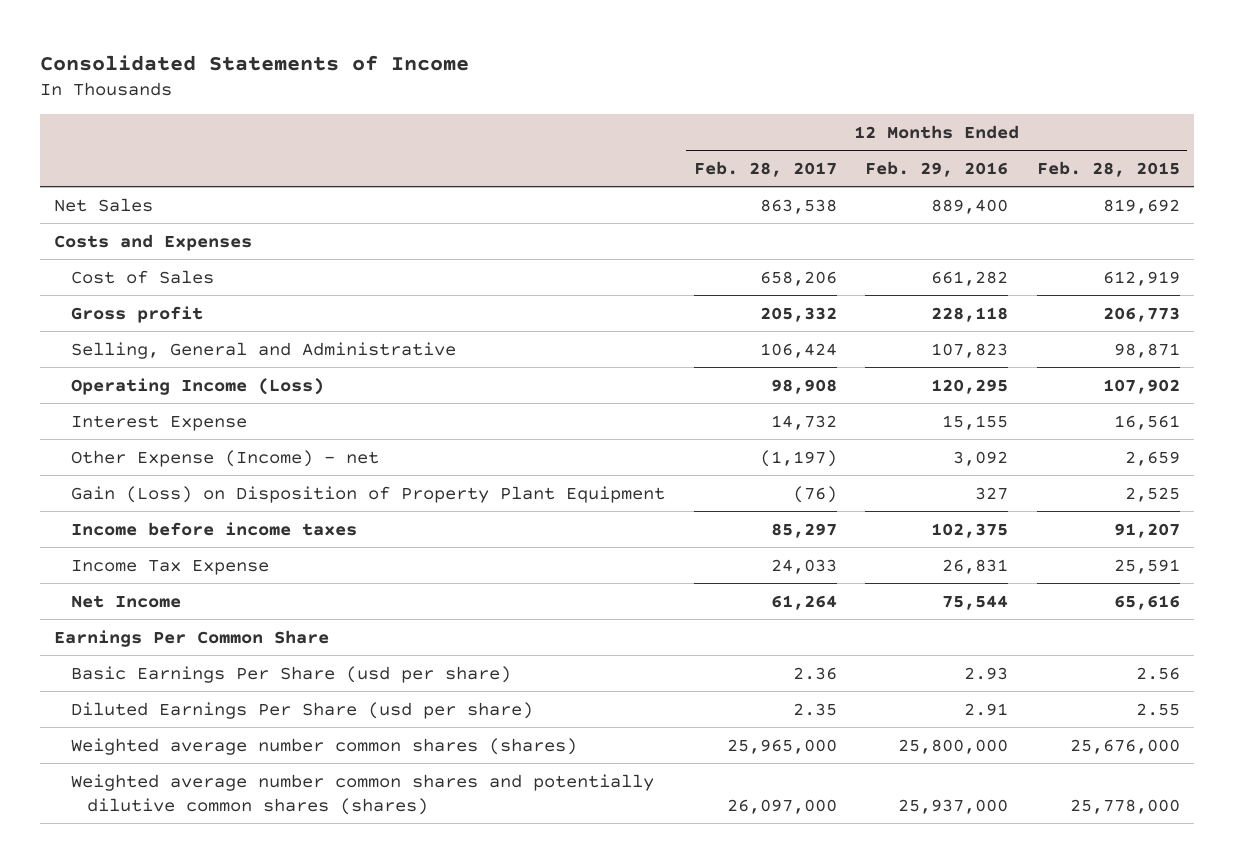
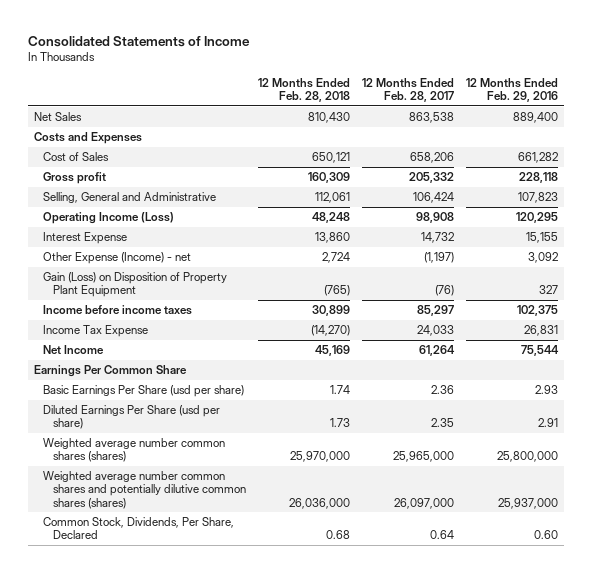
- | 12 Months Ended Feb. 28, 2017 | 12 Months Ended Feb. 29, 2016 | 12 Months Ended Feb. 28, 2015
+ | 12 Months Ended Feb. 28, 2018 | 12 Months Ended Feb. 28, 2017 | 12 Months Ended Feb. 29, 2016
+ Common Stock, Dividends, Per Share, Declared | 0.68 | 0.64 | 0.60

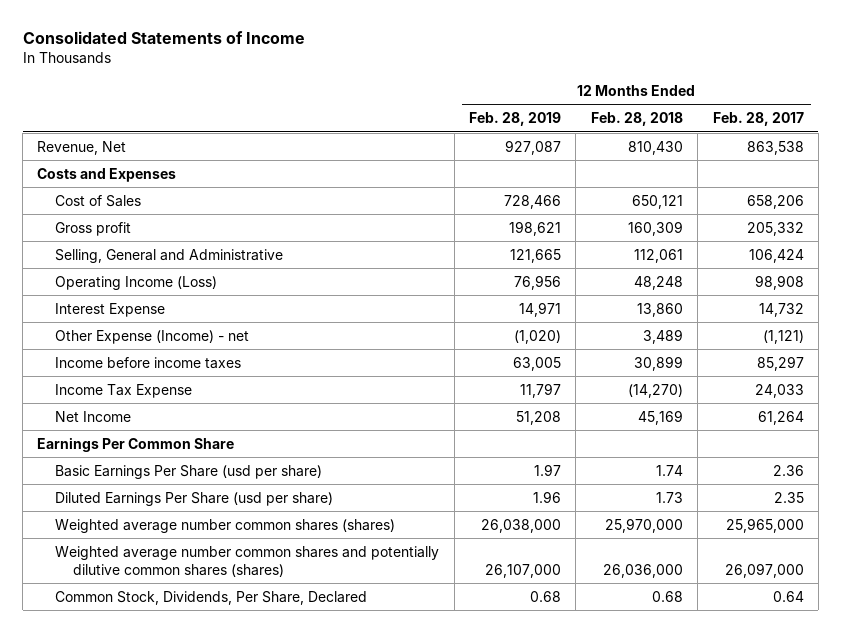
- | 12 Months Ended Feb. 28, 2018 | 12 Months Ended Feb. 28, 2017 | 12 Months Ended Feb. 29, 2016
+ | 12 Months Ended Feb. 28, 2019 | 12 Months Ended Feb. 28, 2018 | 12 Months Ended Feb. 28, 2017
- Net Sales | 810,430 | 863,538 | 889,400
+ Revenue, Net | 927,087 | 810,430 | 863,538
- Other Expense (Income) - net | 2,724 | (1,197) | 3,092
- Gain (Loss) on Disposition of Property Plant Equipment | (765) | (76) | 327
+ Other Expense (Income) - net | (1,020) | 3,489 | (1,121)

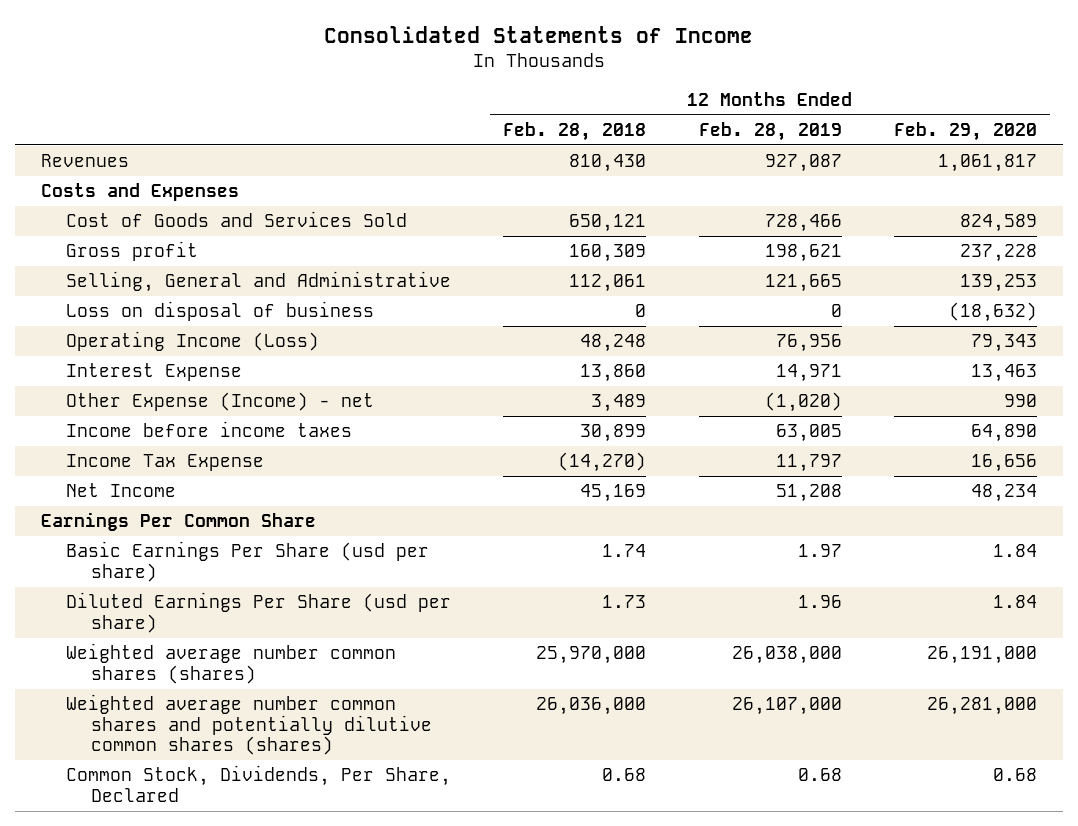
- | 12 Months Ended Feb. 28, 2019 | 12 Months Ended Feb. 28, 2018 | 12 Months Ended Feb. 28, 2017
+ | 12 Months Ended Feb. 28, 2018 | 12 Months Ended Feb. 28, 2019 | 12 Months Ended Feb. 29, 2020
- Revenue, Net | 927,087 | 810,430 | 863,538
+ Revenues | 810,430 | 927,087 | 1,061,817
- Cost of Sales | 728,466 | 650,121 | 658,206
+ Cost of Goods and Services Sold | 650,121 | 728,466 | 824,589
+ Loss on disposal of business | 0 | 0 | (18,632)

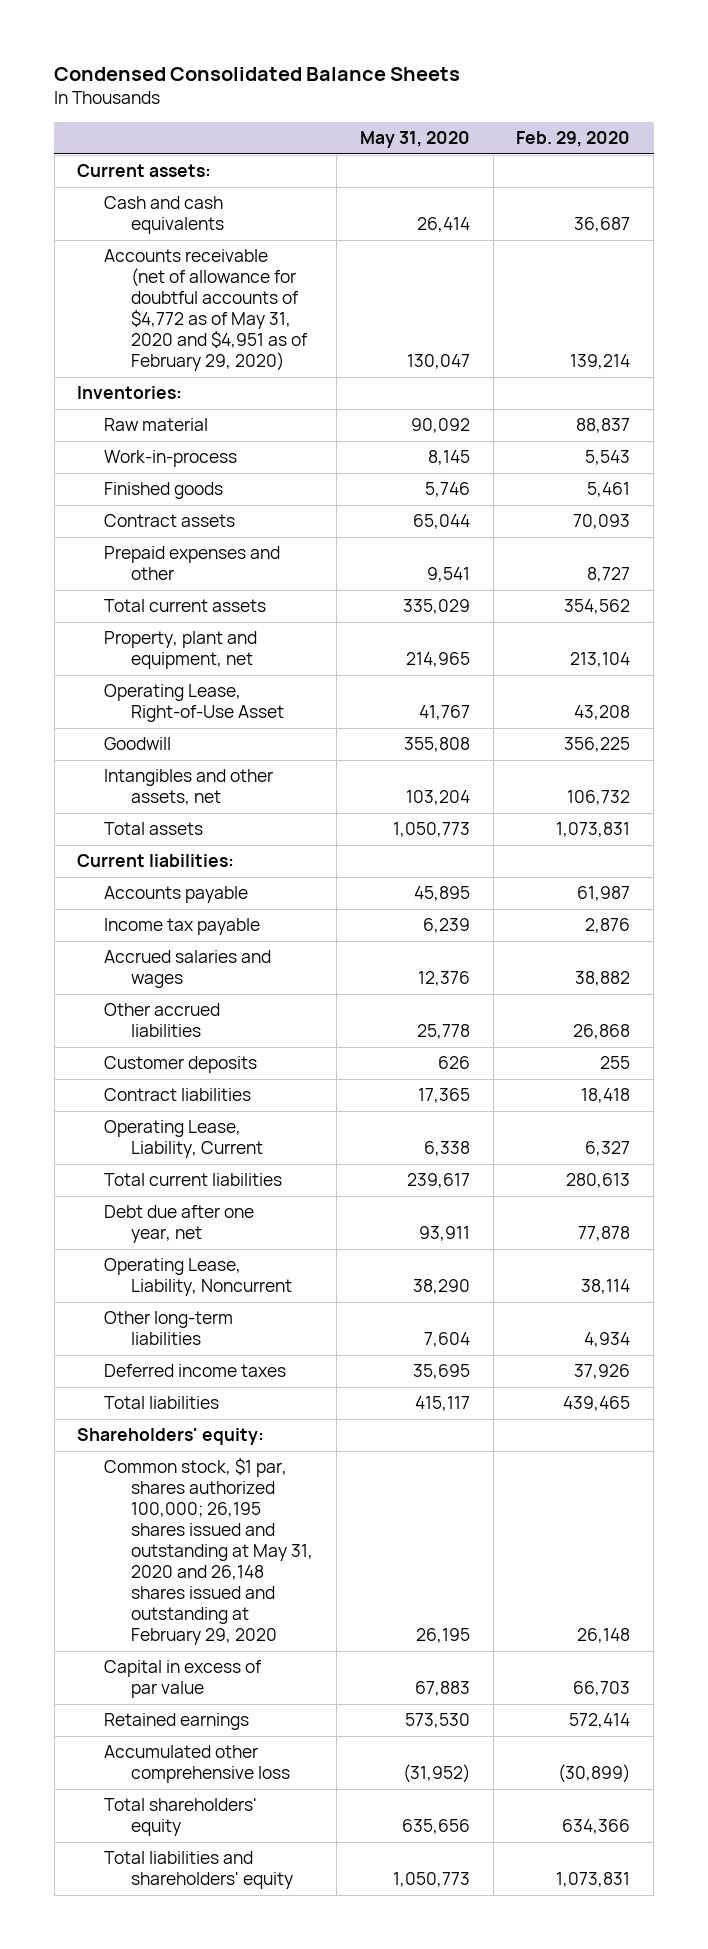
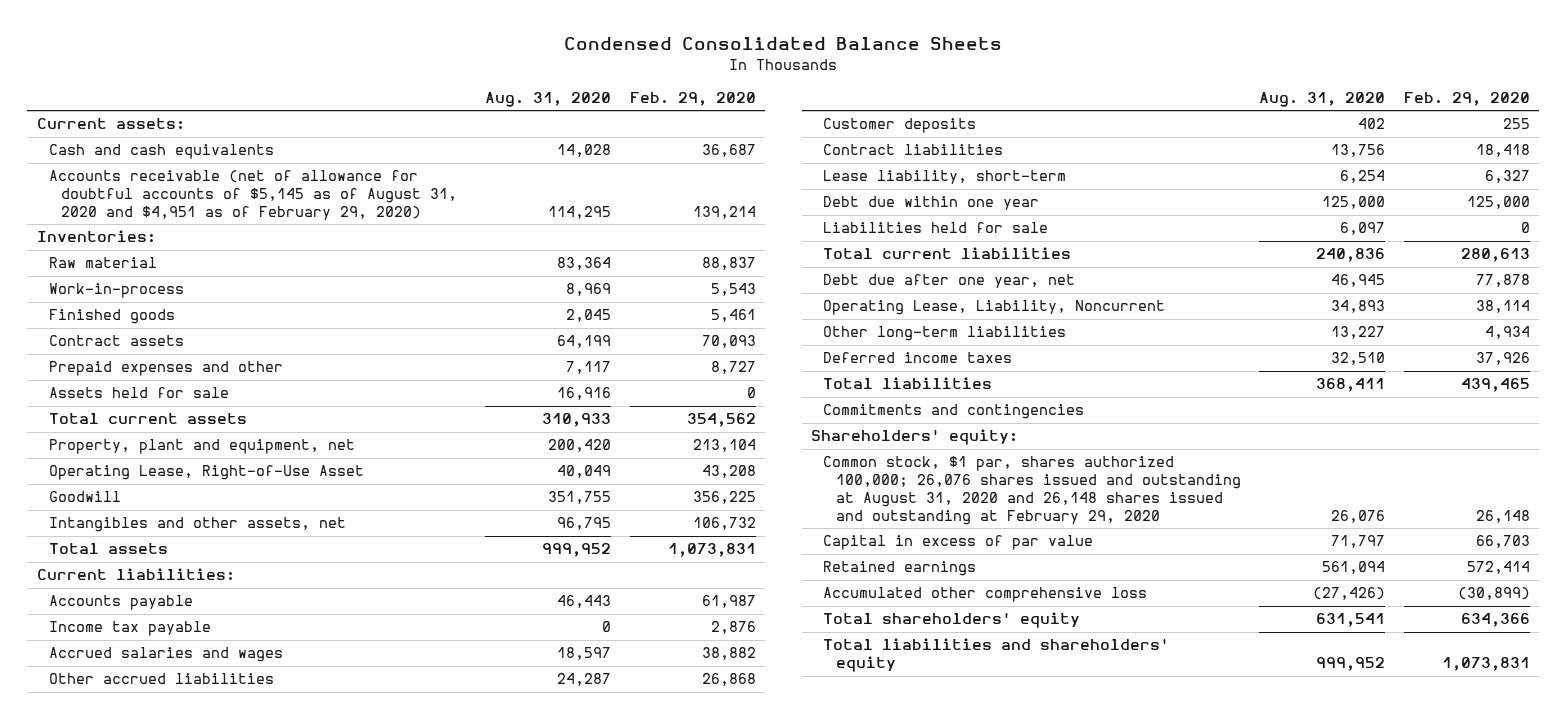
- | May 31, 2020 | Feb. 29, 2020
+ | Aug. 31, 2020 | Feb. 29, 2020
- Accounts receivable (net of allowance for doubtful accounts of $4,772 as of May 31, 2020 and $4,951 as of February 29, 2020) | 130,047 | 139,214
+ Accounts receivable (net of allowance for doubtful accounts of $5,145 as of August 31, 2020 and $4,951 as of February 29, 2020) | 114,295 | 139,214
+ Assets held for sale | 16,916 | 0
- Operating Lease, Liability, Current | 6,338 | 6,327
+ Lease liability, short-term | 6,254 | 6,327
+ Debt due within one year | 125,000 | 125,000
+ Liabilities held for sale | 6,097 | 0
+ Commitments and contingencies
- Common stock, $1 par, shares authorized 100,000; 26,195 shares issued and outstanding at May 31, 2020 and 26,148 shares issued and outstanding at February 29, 2020 | 26,195 | 26,148
+ Common stock, $1 par, shares authorized 100,000; 26,076 shares issued and outstanding at August 31, 2020 and 26,148 shares issued and outstanding at February 29, 2020 | 26,076 | 26,148

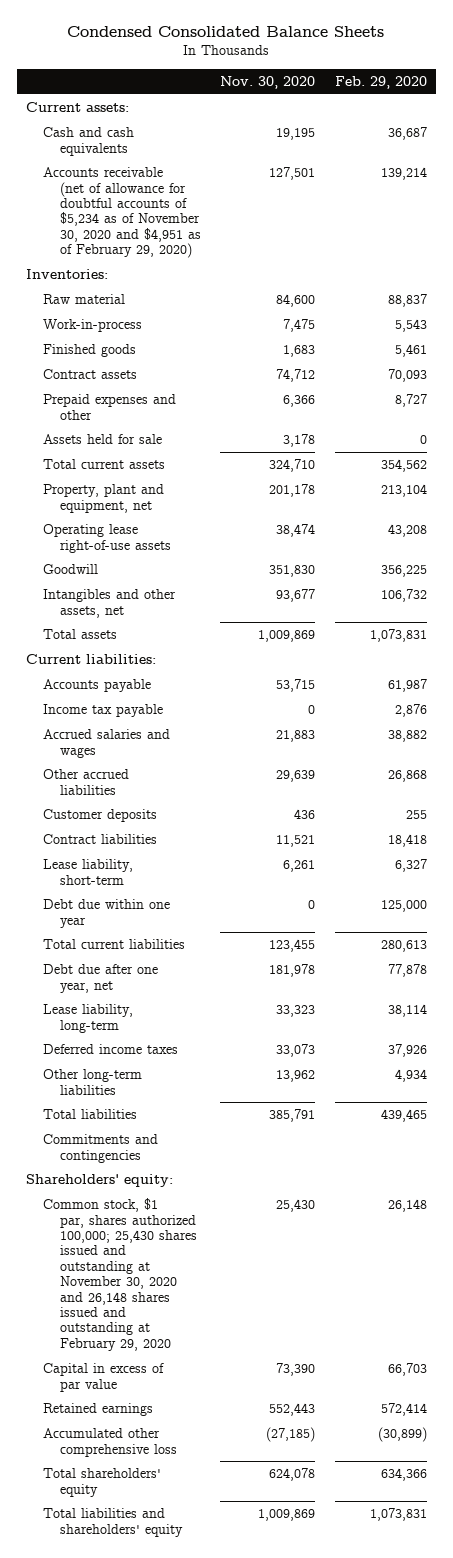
- | Aug. 31, 2020 | Feb. 29, 2020
+ | Nov. 30, 2020 | Feb. 29, 2020
- Accounts receivable (net of allowance for doubtful accounts of $5,145 as of August 31, 2020 and $4,951 as of February 29, 2020) | 114,295 | 139,214
+ Accounts receivable (net of allowance for doubtful accounts of $5,234 as of November 30, 2020 and $4,951 as of February 29, 2020) | 127,501 | 139,214
- Operating Lease, Right-of-Use Asset | 40,049 | 43,208
+ Operating lease right-of-use assets | 38,474 | 43,208
- Liabilities held for sale | 6,097 | 0
- Operating Lease, Liability, Noncurrent | 34,893 | 38,114
+ Lease liability, long-term | 33,323 | 38,114
moved down: Other long-term liabilities | 13,962 | 4,934
- Common stock, $1 par, shares authorized 100,000; 26,076 shares issued and outstanding at August 31, 2020 and 26,148 shares issued and outstanding at February 29, 2020 | 26,076 | 26,148
+ Common stock, $1 par, shares authorized 100,000; 25,430 shares issued and outstanding at November 30, 2020 and 26,148 shares issued and outstanding at February 29, 2020 | 25,430 | 26,148

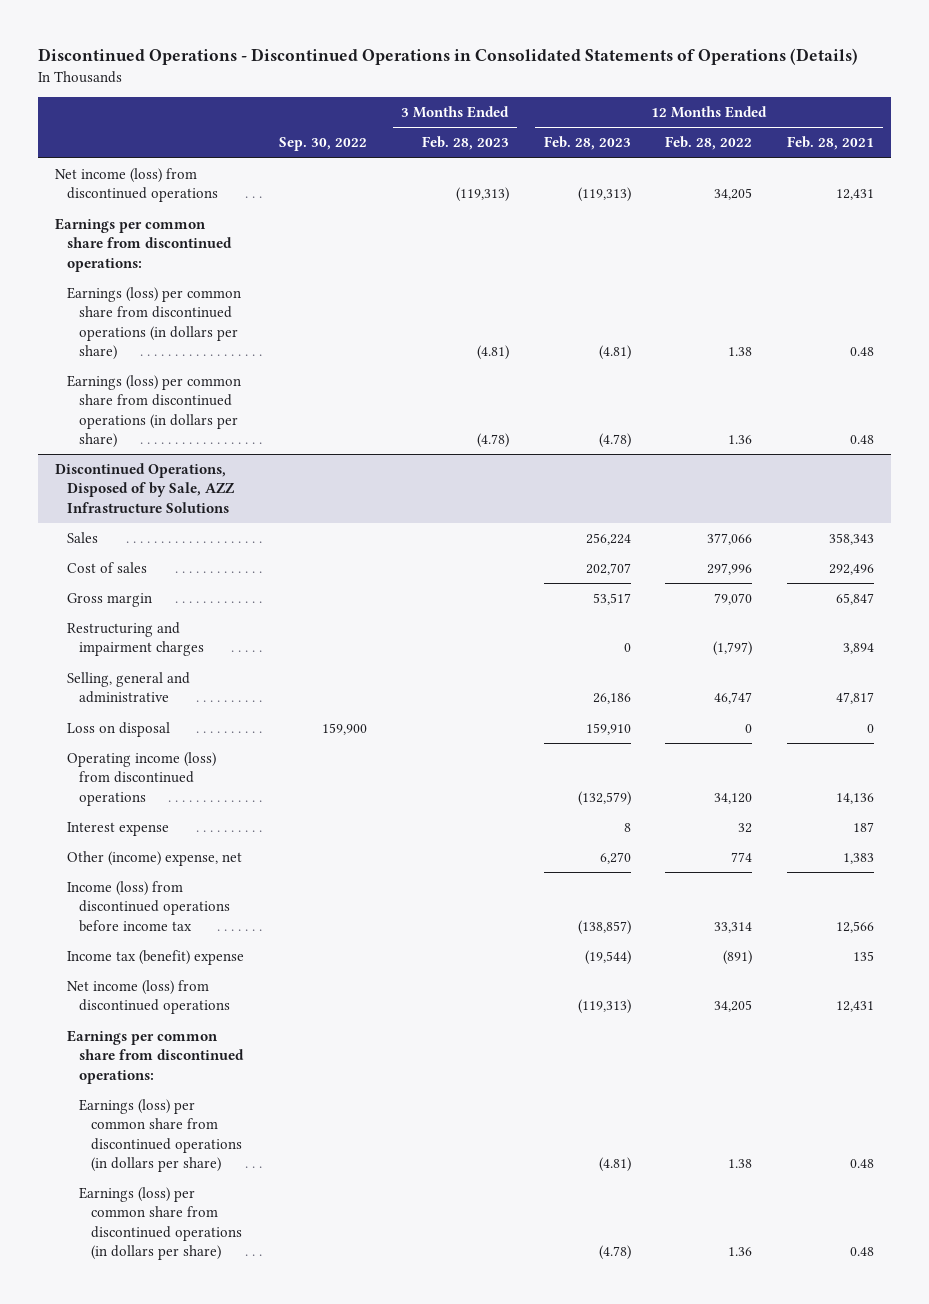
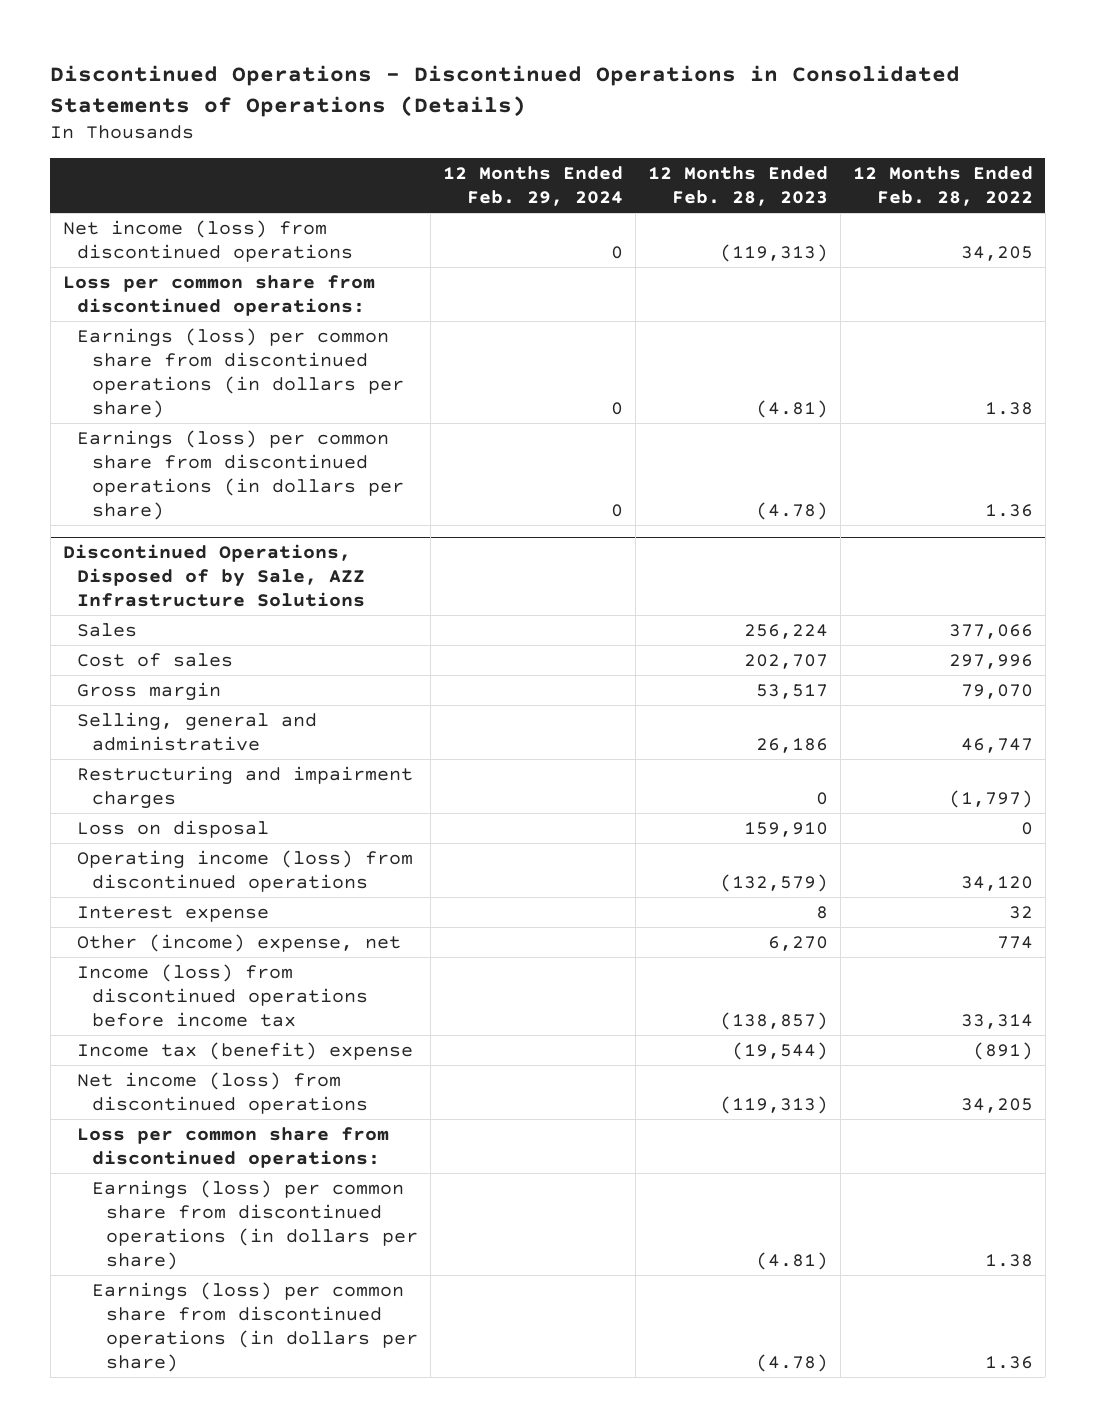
- | Sep. 30, 2022 | 3 Months Ended Feb. 28, 2023 | 12 Months Ended Feb. 28, 2023 | 12 Months Ended Feb. 28, 2022 | 12 Months Ended Feb. 28, 2021
+ | 12 Months Ended Feb. 29, 2024 | 12 Months Ended Feb. 28, 2023 | 12 Months Ended Feb. 28, 2022
- Earnings per common share from discontinued operations:
+ Loss per common share from discontinued operations:
@ Discontinued Operations, Disposed of by Sale, AZZ Infrastructure Solutions
moved down: Restructuring and impairment charges | | 0 | (1,797)
- Earnings per common share from discontinued operations:
+ Loss per common share from discontinued operations:

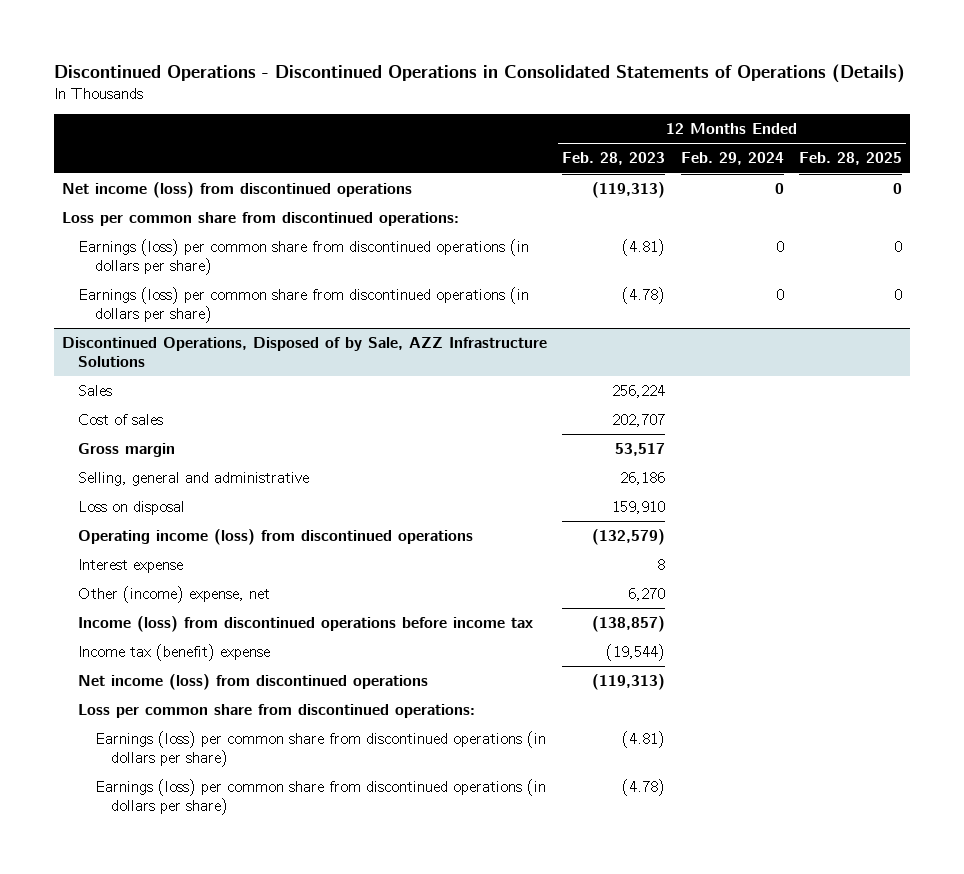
- | 12 Months Ended Feb. 29, 2024 | 12 Months Ended Feb. 28, 2023 | 12 Months Ended Feb. 28, 2022
+ | 12 Months Ended Feb. 28, 2023 | 12 Months Ended Feb. 29, 2024 | 12 Months Ended Feb. 28, 2025
@ Discontinued Operations, Disposed of by Sale, AZZ Infrastructure Solutions
- Restructuring and impairment charges | | 0 | (1,797)

